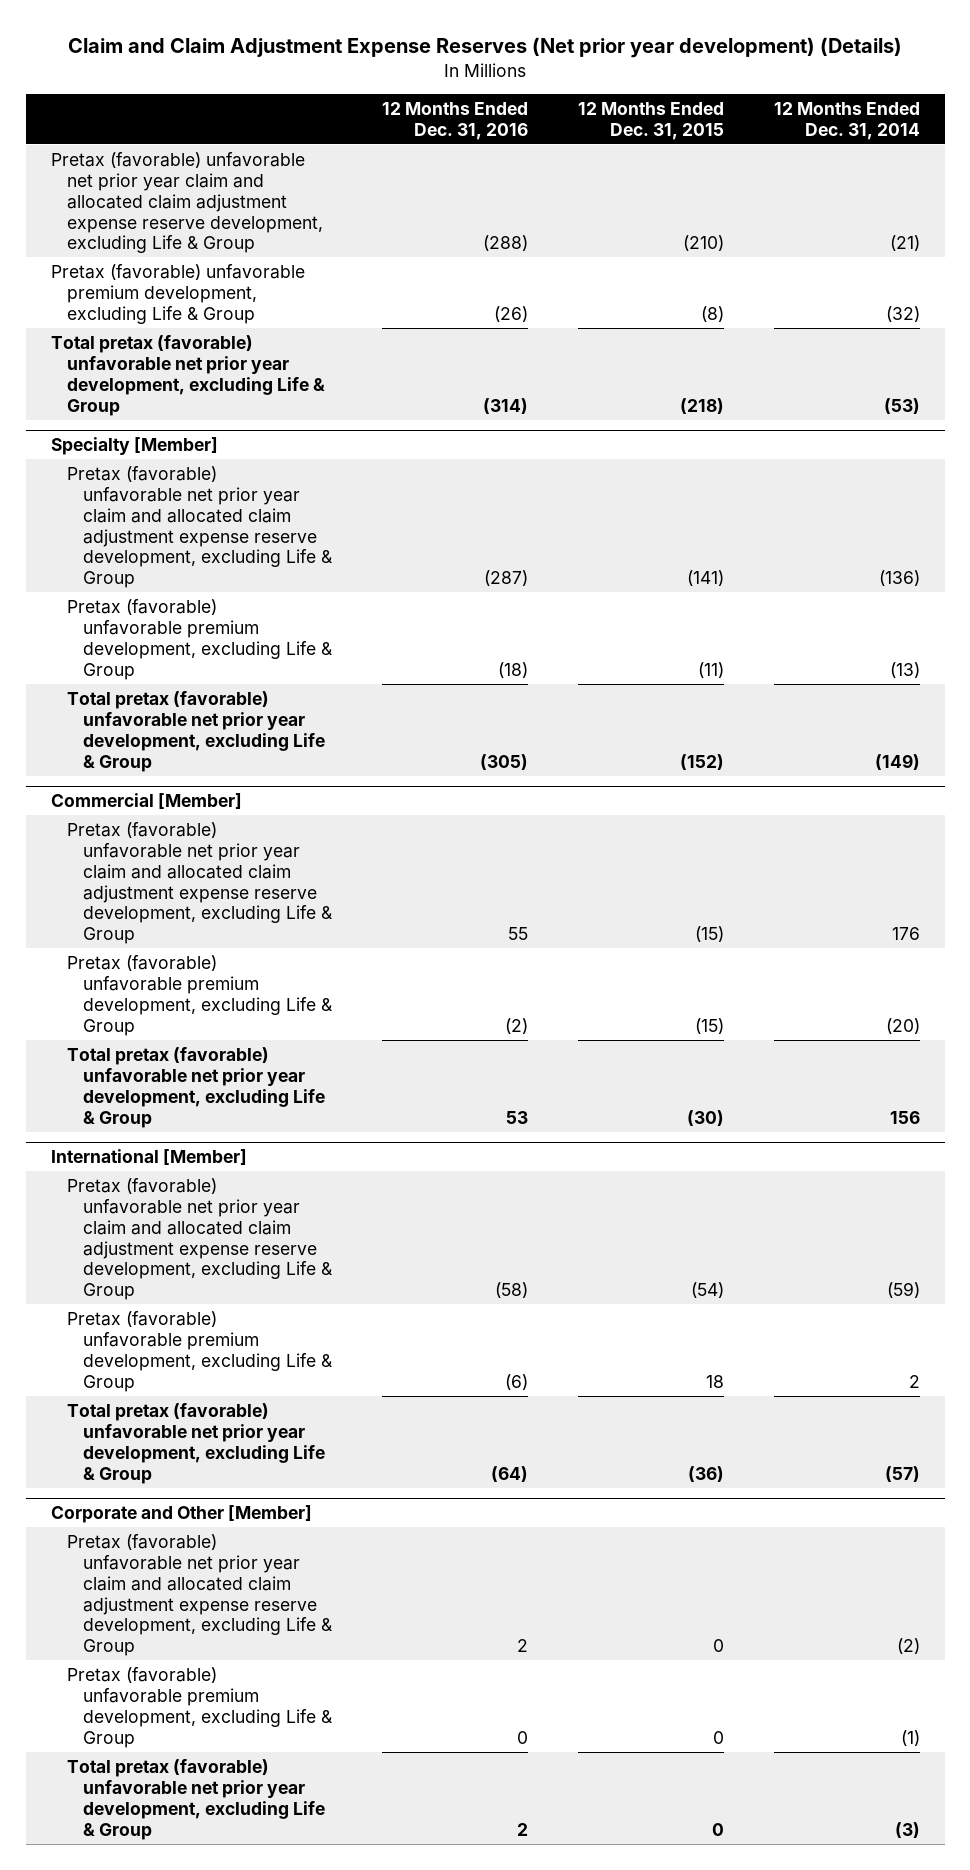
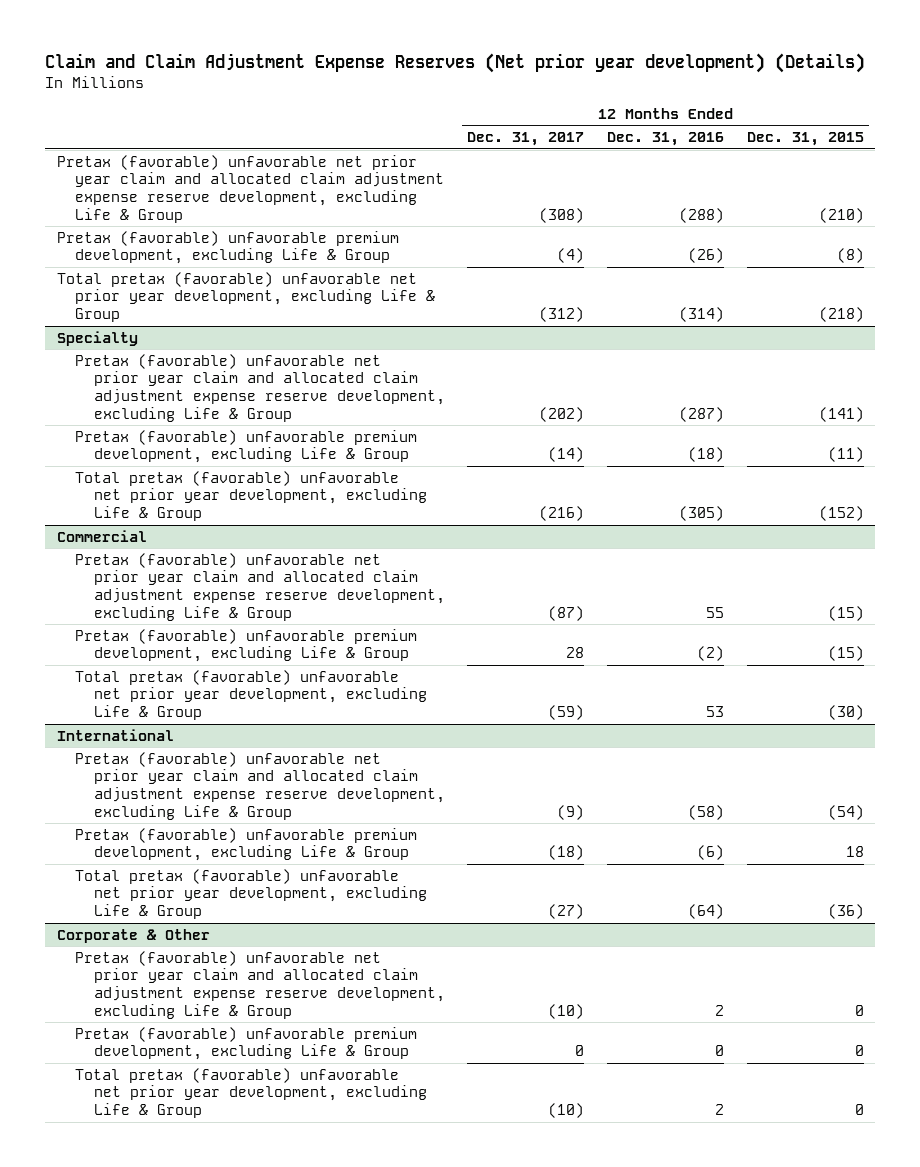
- | 12 Months Ended Dec. 31, 2016 | 12 Months Ended Dec. 31, 2015 | 12 Months Ended Dec. 31, 2014
+ | 12 Months Ended Dec. 31, 2017 | 12 Months Ended Dec. 31, 2016 | 12 Months Ended Dec. 31, 2015
- Specialty [Member]
+ Specialty
- Commercial [Member]
+ Commercial
- International [Member]
+ International
- Corporate and Other [Member]
+ Corporate & Other

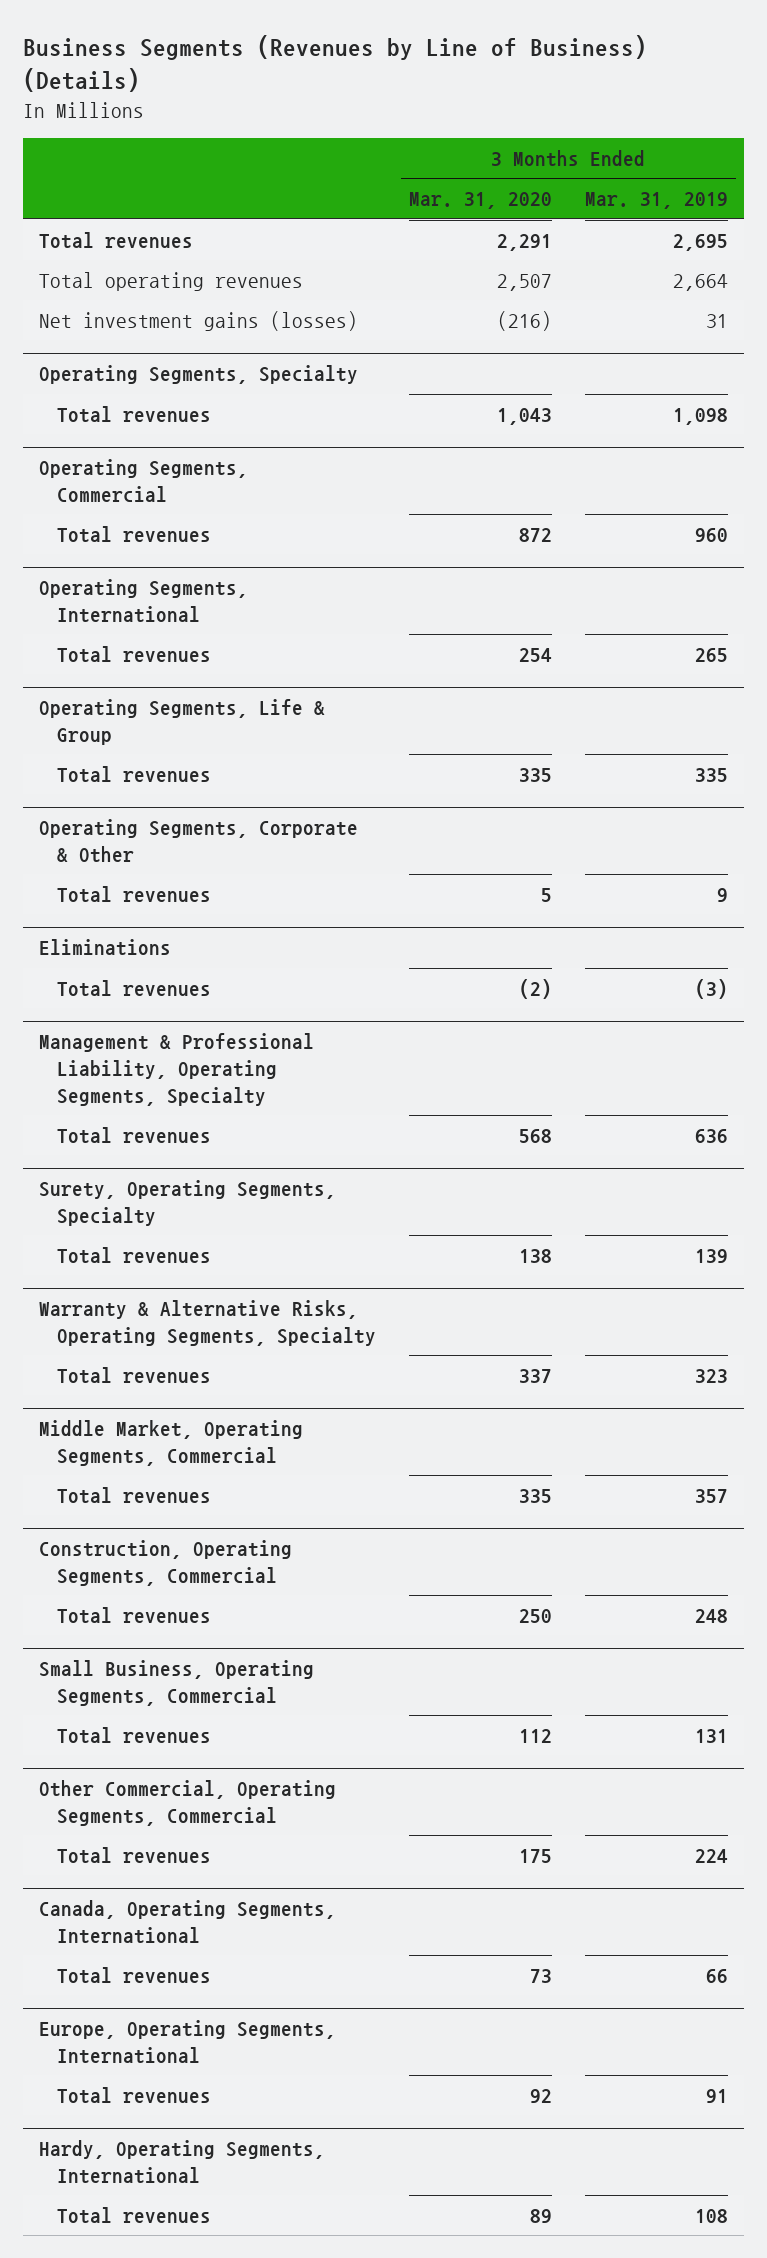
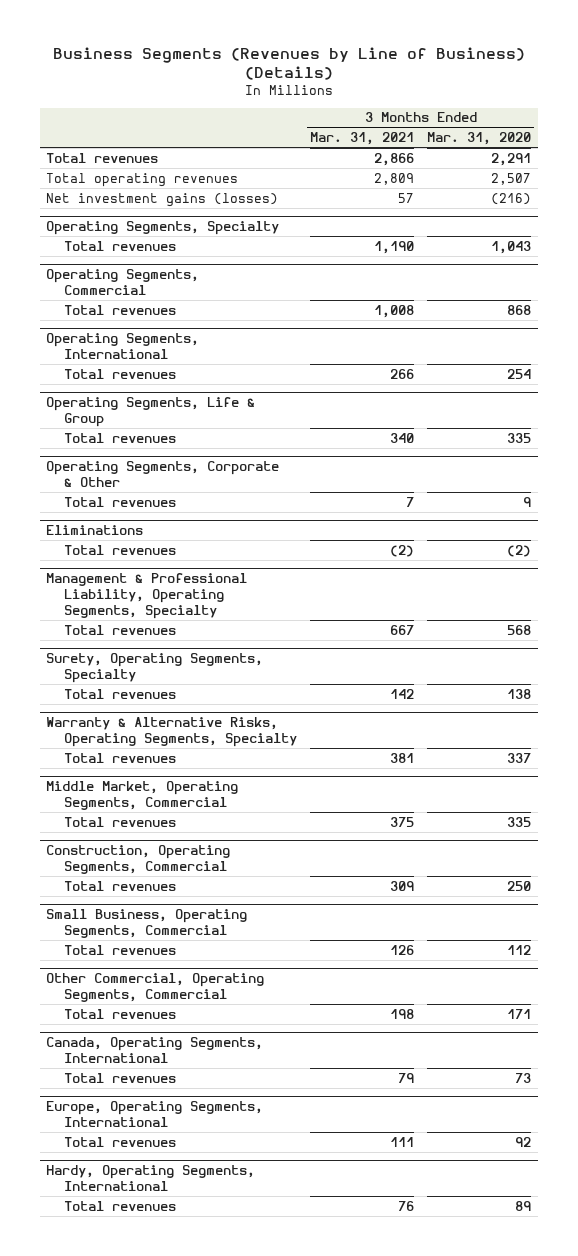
- | 3 Months Ended Mar. 31, 2020 | 3 Months Ended Mar. 31, 2019
+ | 3 Months Ended Mar. 31, 2021 | 3 Months Ended Mar. 31, 2020
@ Operating Segments, Commercial
- Total revenues | 872 | 960
+ Total revenues | 1,008 | 868
@ Operating Segments, Corporate & Other
- Total revenues | 5 | 9
+ Total revenues | 7 | 9
@ Other Commercial, Operating Segments, Commercial
- Total revenues | 175 | 224
+ Total revenues | 198 | 171

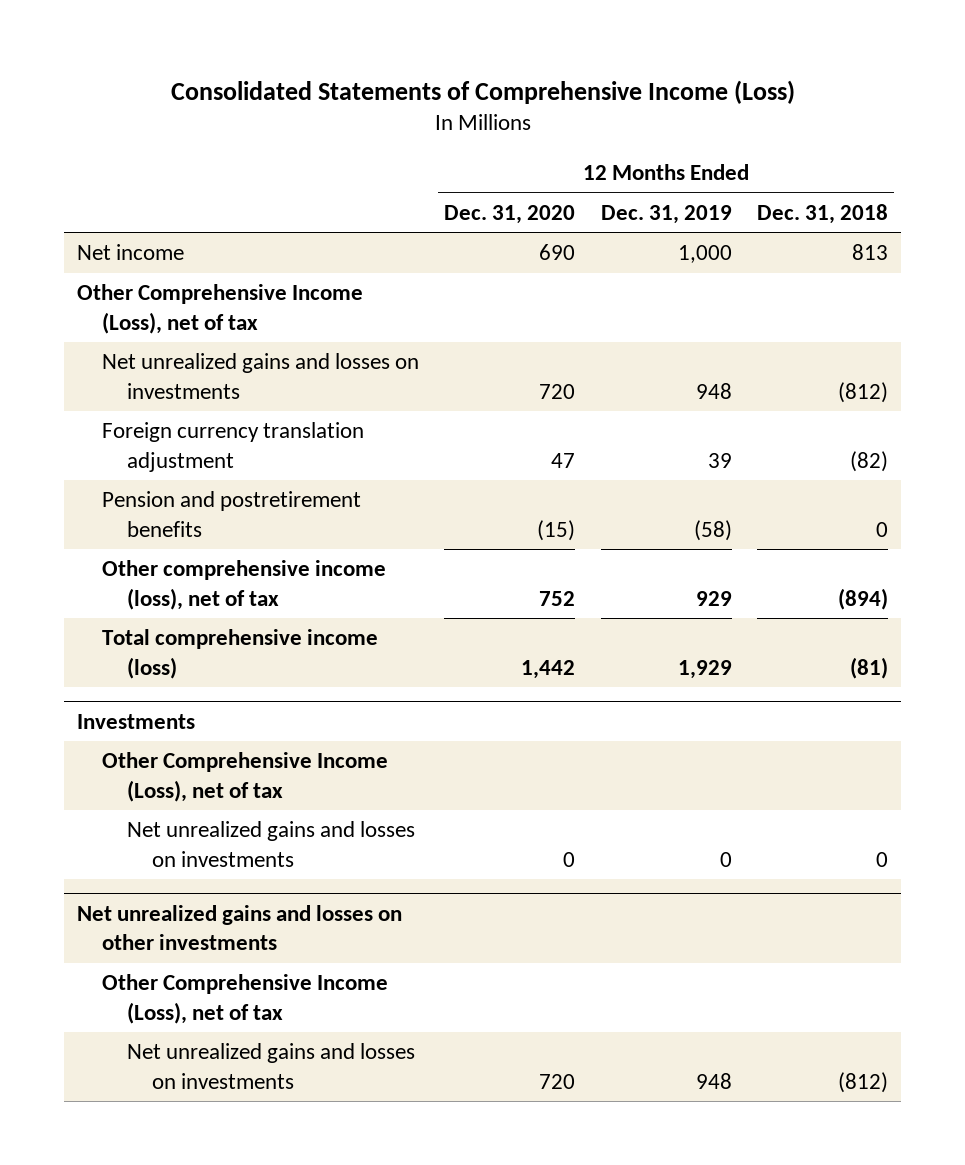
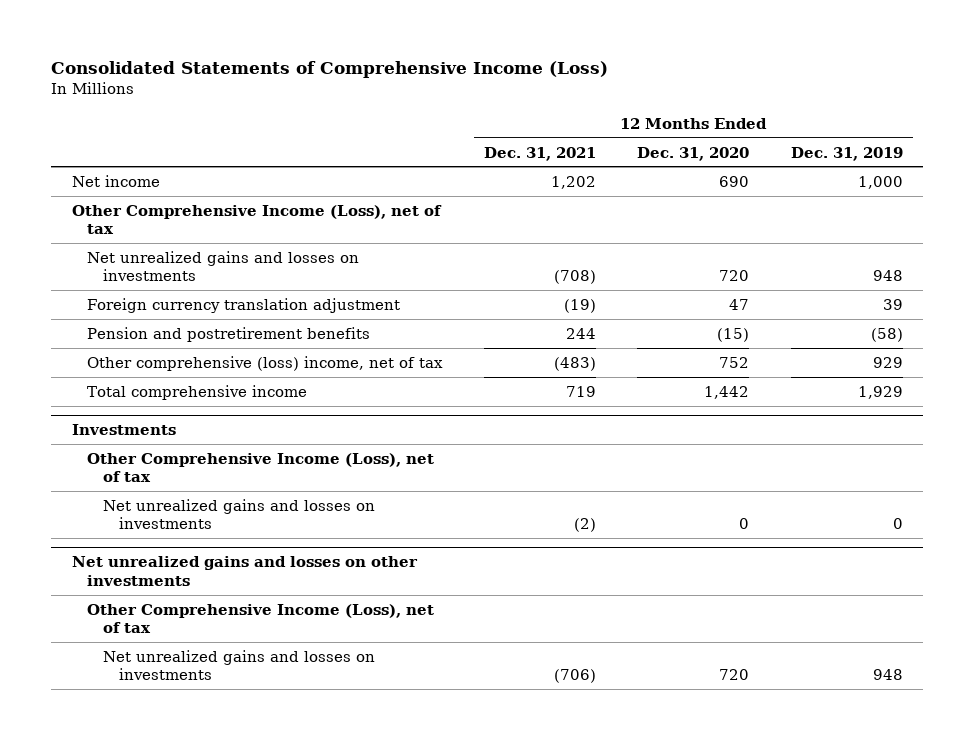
- | 12 Months Ended Dec. 31, 2020 | 12 Months Ended Dec. 31, 2019 | 12 Months Ended Dec. 31, 2018
+ | 12 Months Ended Dec. 31, 2021 | 12 Months Ended Dec. 31, 2020 | 12 Months Ended Dec. 31, 2019
- Other comprehensive income (loss), net of tax | 752 | 929 | (894)
- Total comprehensive income (loss) | 1,442 | 1,929 | (81)
+ Other comprehensive (loss) income, net of tax | (483) | 752 | 929
+ Total comprehensive income | 719 | 1,442 | 1,929

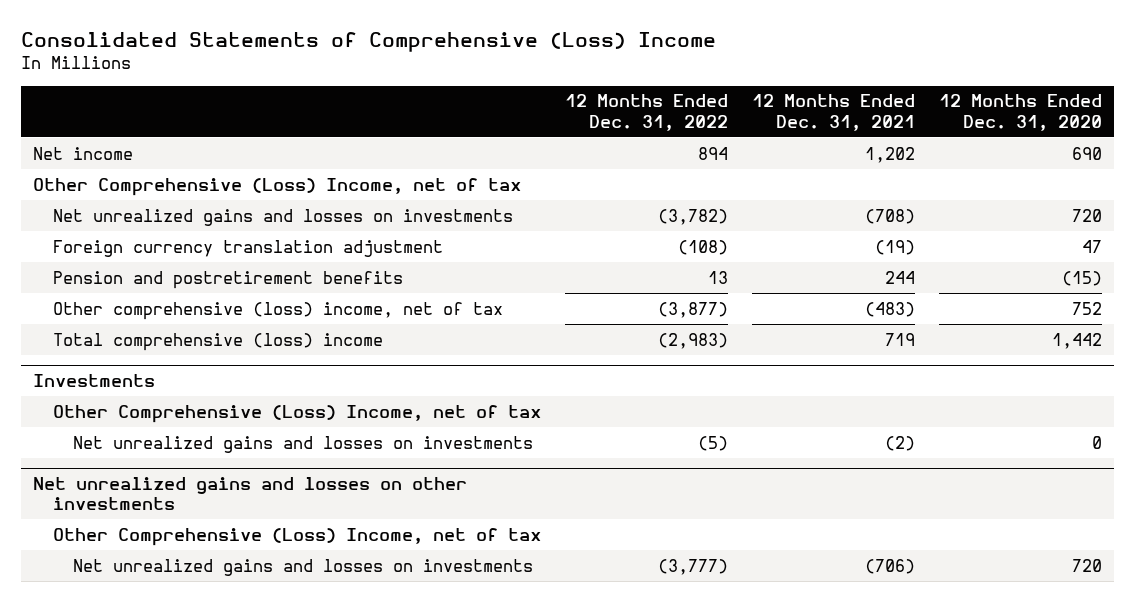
- Consolidated Statements of Comprehensive Income (Loss)
+ Consolidated Statements of Comprehensive (Loss) Income
- | 12 Months Ended Dec. 31, 2021 | 12 Months Ended Dec. 31, 2020 | 12 Months Ended Dec. 31, 2019
+ | 12 Months Ended Dec. 31, 2022 | 12 Months Ended Dec. 31, 2021 | 12 Months Ended Dec. 31, 2020
- Other Comprehensive Income (Loss), net of tax
+ Other Comprehensive (Loss) Income, net of tax
- Total comprehensive income | 719 | 1,442 | 1,929
+ Total comprehensive (loss) income | (2,983) | 719 | 1,442
@ Investments
- Other Comprehensive Income (Loss), net of tax
+ Other Comprehensive (Loss) Income, net of tax
@ Net unrealized gains and losses on other investments
- Other Comprehensive Income (Loss), net of tax
+ Other Comprehensive (Loss) Income, net of tax

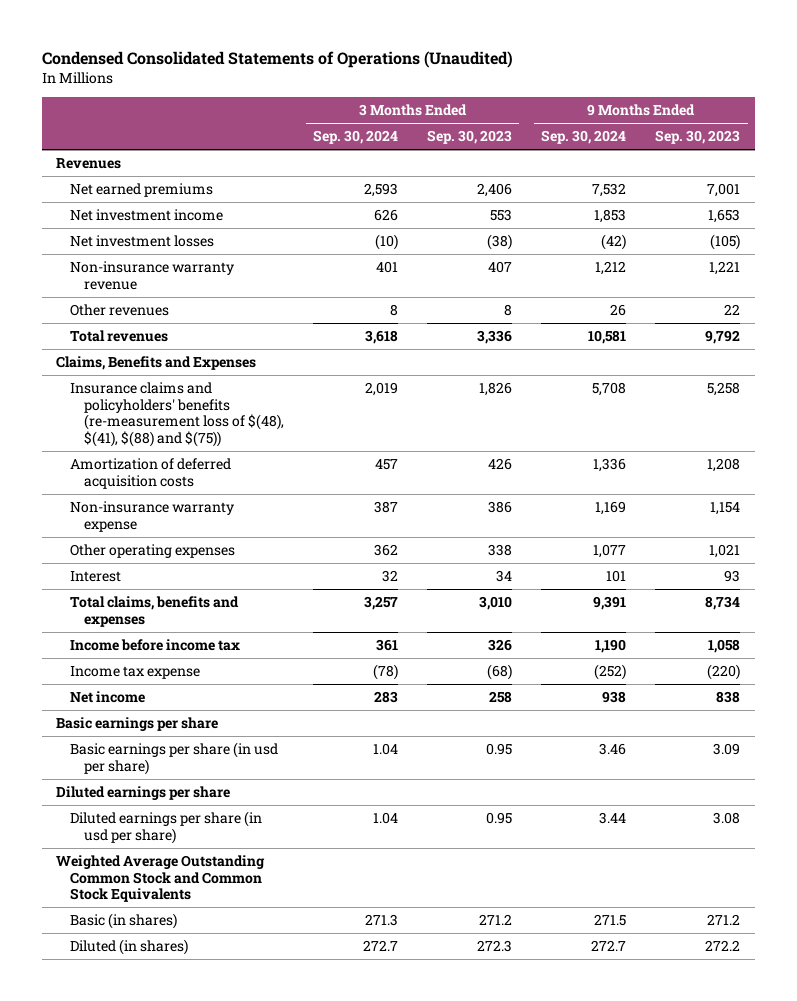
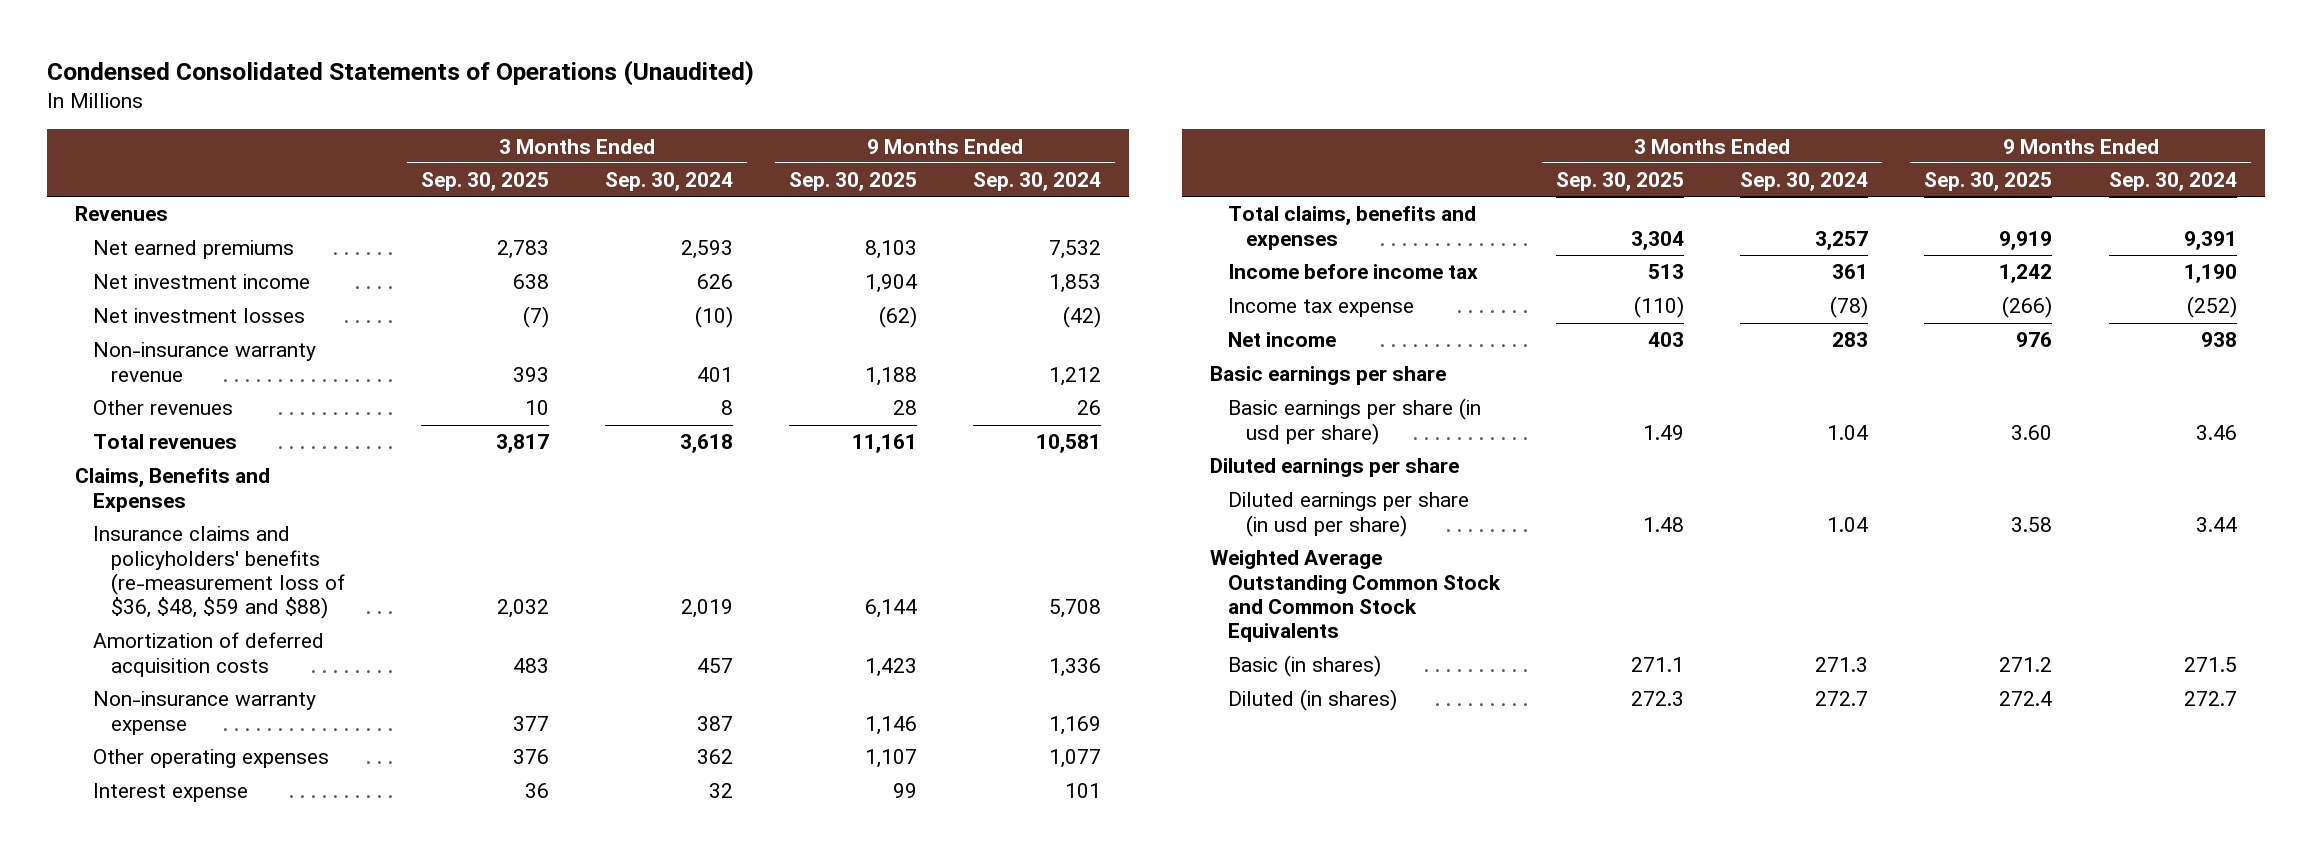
- | 3 Months Ended Sep. 30, 2024 | 3 Months Ended Sep. 30, 2023 | 9 Months Ended Sep. 30, 2024 | 9 Months Ended Sep. 30, 2023
+ | 3 Months Ended Sep. 30, 2025 | 3 Months Ended Sep. 30, 2024 | 9 Months Ended Sep. 30, 2025 | 9 Months Ended Sep. 30, 2024
- Insurance claims and policyholders' benefits (re-measurement loss of $(48), $(41), $(88) and $(75)) | 2,019 | 1,826 | 5,708 | 5,258
+ Insurance claims and policyholders' benefits (re-measurement loss of $36, $48, $59 and $88) | 2,032 | 2,019 | 6,144 | 5,708
- Interest | 32 | 34 | 101 | 93
+ Interest expense | 36 | 32 | 99 | 101

